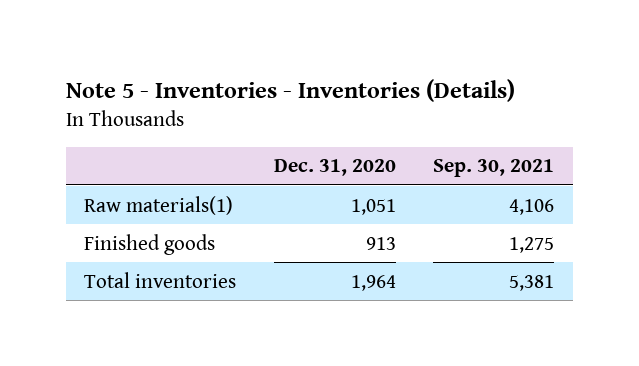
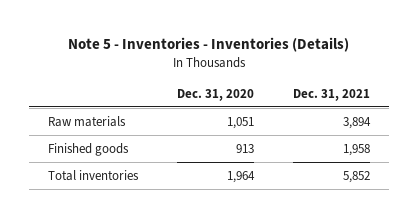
- | Dec. 31, 2020 | Sep. 30, 2021
+ | Dec. 31, 2020 | Dec. 31, 2021
- Raw materials(1) | 1,051 | 4,106
+ Raw materials | 1,051 | 3,894

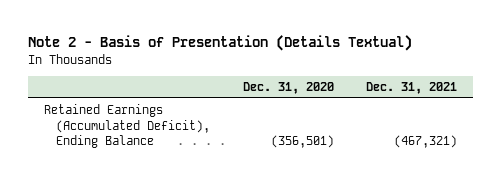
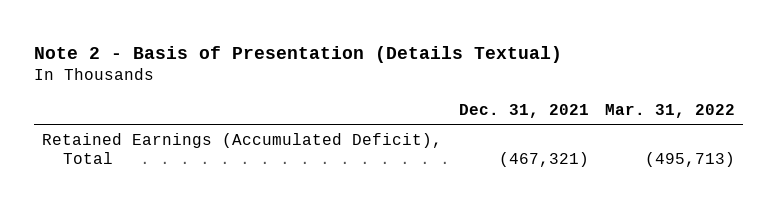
- | Dec. 31, 2020 | Dec. 31, 2021
+ | Dec. 31, 2021 | Mar. 31, 2022
- Retained Earnings (Accumulated Deficit), Ending Balance | (356,501) | (467,321)
+ Retained Earnings (Accumulated Deficit), Total | (467,321) | (495,713)

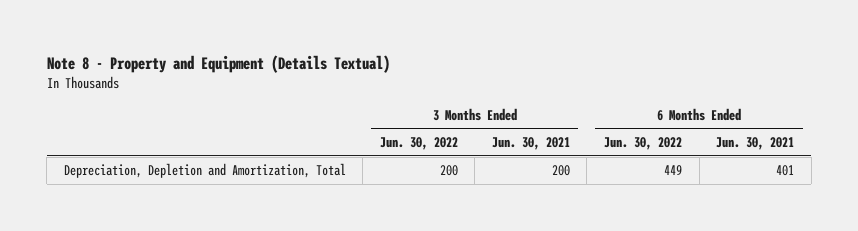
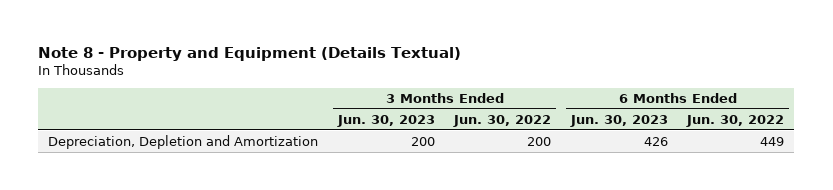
- | 3 Months Ended Jun. 30, 2022 | 3 Months Ended Jun. 30, 2021 | 6 Months Ended Jun. 30, 2022 | 6 Months Ended Jun. 30, 2021
+ | 3 Months Ended Jun. 30, 2023 | 3 Months Ended Jun. 30, 2022 | 6 Months Ended Jun. 30, 2023 | 6 Months Ended Jun. 30, 2022
- Depreciation, Depletion and Amortization, Total | 200 | 200 | 449 | 401
+ Depreciation, Depletion and Amortization | 200 | 200 | 426 | 449

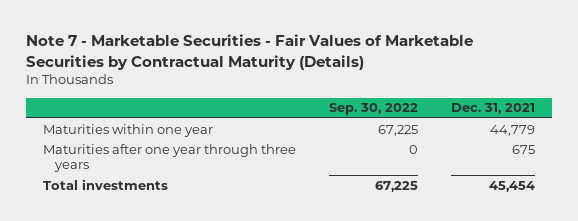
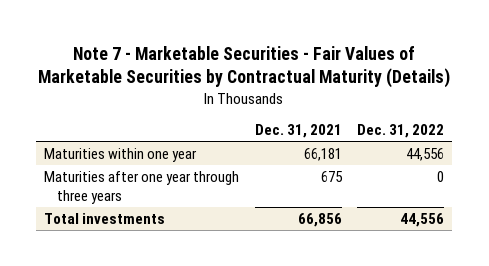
- | Sep. 30, 2022 | Dec. 31, 2021
+ | Dec. 31, 2021 | Dec. 31, 2022
- Maturities within one year | 67,225 | 44,779
+ Maturities within one year | 66,181 | 44,556
- Total investments | 67,225 | 45,454
+ Total investments | 66,856 | 44,556

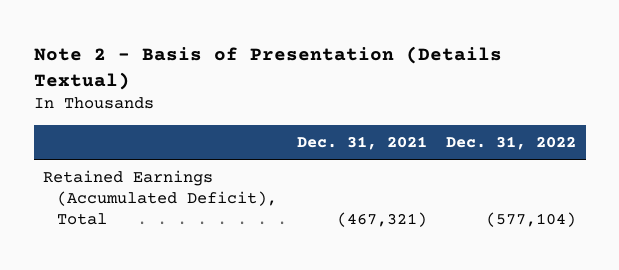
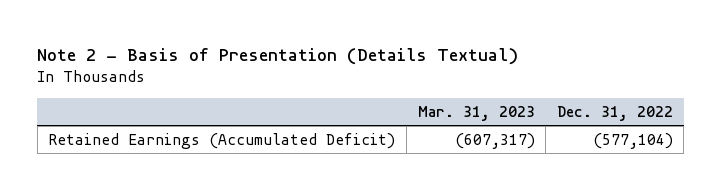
- | Dec. 31, 2021 | Dec. 31, 2022
+ | Mar. 31, 2023 | Dec. 31, 2022
- Retained Earnings (Accumulated Deficit), Total | (467,321) | (577,104)
+ Retained Earnings (Accumulated Deficit) | (607,317) | (577,104)

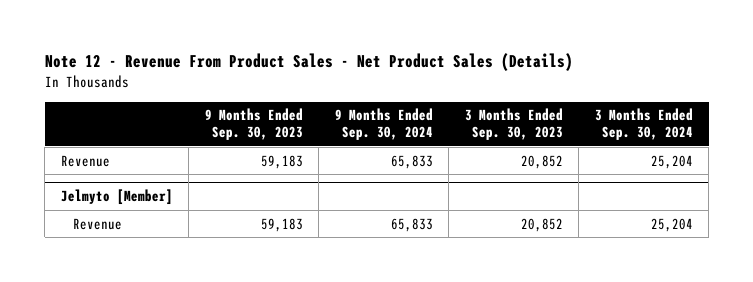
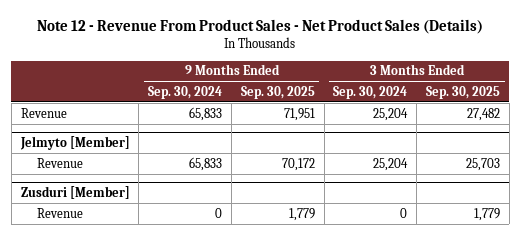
- | 9 Months Ended Sep. 30, 2023 | 9 Months Ended Sep. 30, 2024 | 3 Months Ended Sep. 30, 2023 | 3 Months Ended Sep. 30, 2024
+ | 9 Months Ended Sep. 30, 2024 | 9 Months Ended Sep. 30, 2025 | 3 Months Ended Sep. 30, 2024 | 3 Months Ended Sep. 30, 2025
+ Zusduri [Member]
+ Revenue | 0 | 1,779 | 0 | 1,779

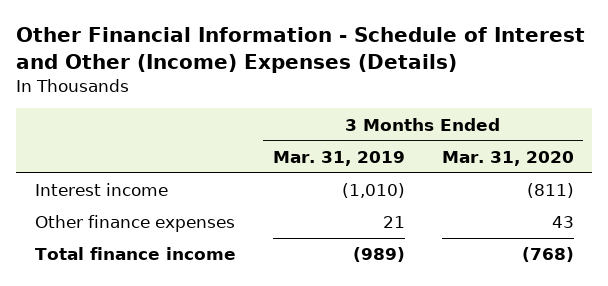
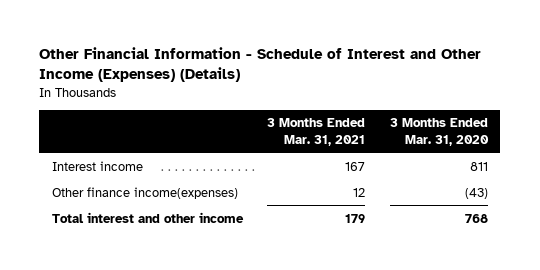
- Other Financial Information - Schedule of Interest and Other (Income) Expenses (Details)
+ Other Financial Information - Schedule of Interest and Other Income (Expenses) (Details)
- | 3 Months Ended Mar. 31, 2019 | 3 Months Ended Mar. 31, 2020
+ | 3 Months Ended Mar. 31, 2021 | 3 Months Ended Mar. 31, 2020
- Interest income | (1,010) | (811)
- Other finance expenses | 21 | 43
- Total finance income | (989) | (768)
+ Interest income | 167 | 811
+ Other finance income(expenses) | 12 | (43)
+ Total interest and other income | 179 | 768

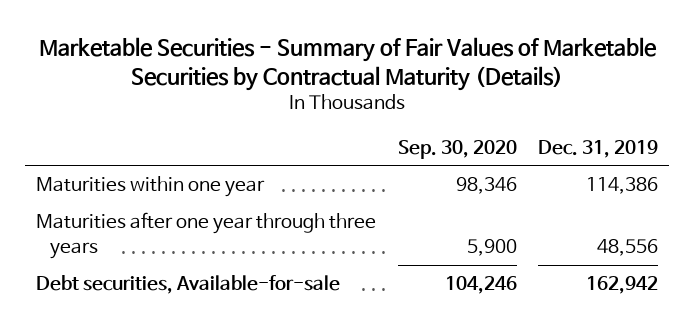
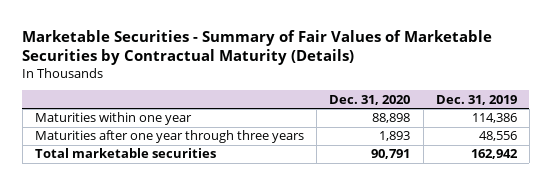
- | Sep. 30, 2020 | Dec. 31, 2019
+ | Dec. 31, 2020 | Dec. 31, 2019
- Debt securities, Available-for-sale | 104,246 | 162,942
+ Total marketable securities | 90,791 | 162,942

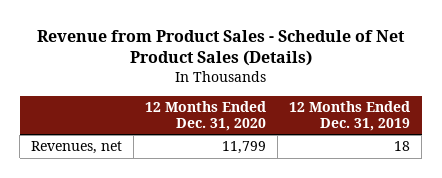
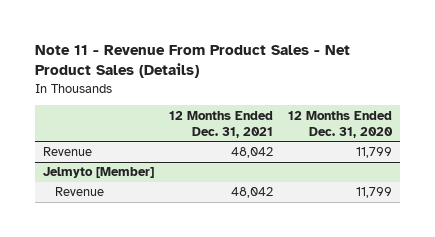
- Revenue from Product Sales - Schedule of Net Product Sales (Details)
+ Note 11 - Revenue From Product Sales - Net Product Sales (Details)
- | 12 Months Ended Dec. 31, 2020 | 12 Months Ended Dec. 31, 2019
+ | 12 Months Ended Dec. 31, 2021 | 12 Months Ended Dec. 31, 2020
- Revenues, net | 11,799 | 18
+ Revenue | 48,042 | 11,799
+ Jelmyto [Member]
+ Revenue | 48,042 | 11,799

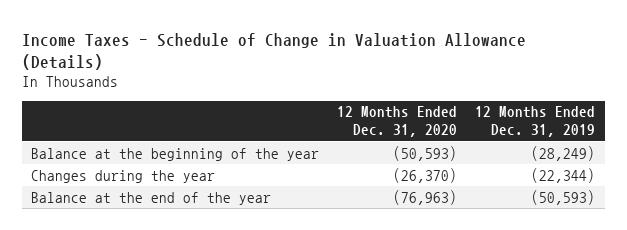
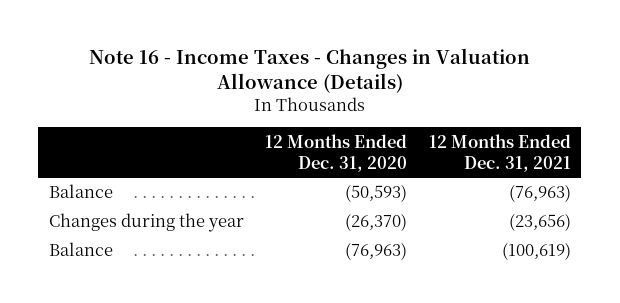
- Income Taxes - Schedule of Change in Valuation Allowance (Details)
+ Note 16 - Income Taxes - Changes in Valuation Allowance (Details)
- | 12 Months Ended Dec. 31, 2020 | 12 Months Ended Dec. 31, 2019
+ | 12 Months Ended Dec. 31, 2020 | 12 Months Ended Dec. 31, 2021
- Balance at the beginning of the year | (50,593) | (28,249)
+ Balance | (50,593) | (76,963)
- Balance at the end of the year | (76,963) | (50,593)
+ Balance | (76,963) | (100,619)

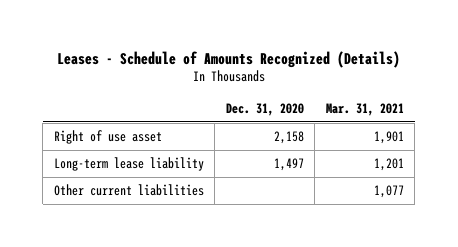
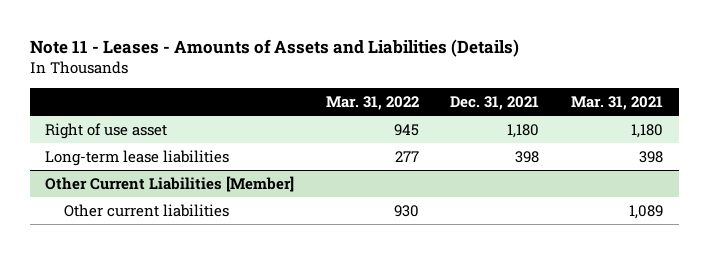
- Leases - Schedule of Amounts Recognized (Details)
+ Note 11 - Leases - Amounts of Assets and Liabilities (Details)
- | Dec. 31, 2020 | Mar. 31, 2021
+ | Mar. 31, 2022 | Dec. 31, 2021 | Mar. 31, 2021
- Right of use asset | 2,158 | 1,901
- Long-term lease liability | 1,497 | 1,201
- Other current liabilities | | 1,077
+ Right of use asset | 945 | 1,180 | 1,180
+ Long-term lease liabilities | 277 | 398 | 398
+ Other Current Liabilities [Member]
+ Other current liabilities | 930 | | 1,089

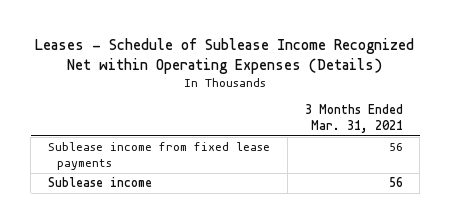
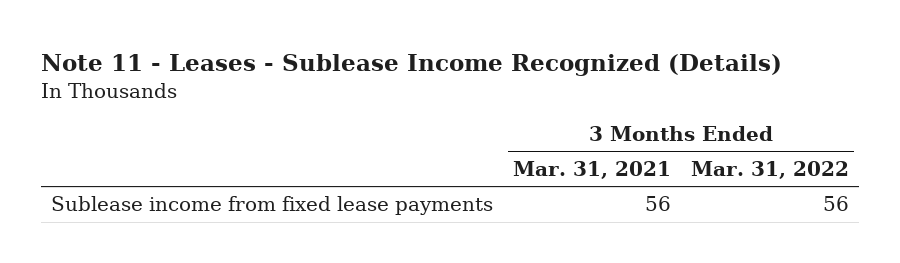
- Leases - Schedule of Sublease Income Recognized Net within Operating Expenses (Details)
+ Note 11 - Leases - Sublease Income Recognized (Details)
- | 3 Months Ended Mar. 31, 2021
+ | 3 Months Ended Mar. 31, 2021 | 3 Months Ended Mar. 31, 2022
- Sublease income | 56

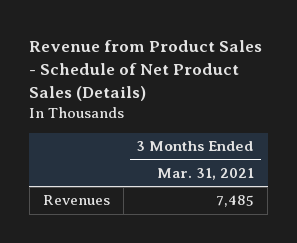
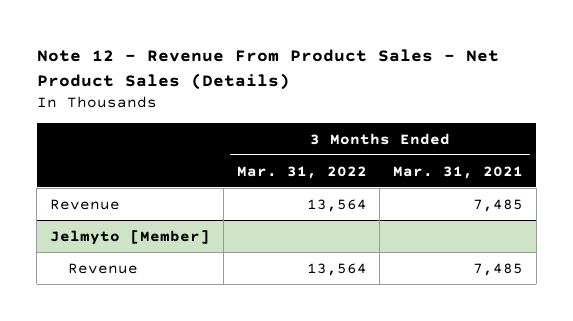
- Revenue from Product Sales - Schedule of Net Product Sales (Details)
+ Note 12 - Revenue From Product Sales - Net Product Sales (Details)
- | 3 Months Ended Mar. 31, 2021
+ | 3 Months Ended Mar. 31, 2022 | 3 Months Ended Mar. 31, 2021
- Revenues | 7,485
+ Revenue | 13,564 | 7,485
+ Jelmyto [Member]
+ Revenue | 13,564 | 7,485

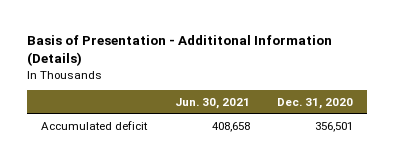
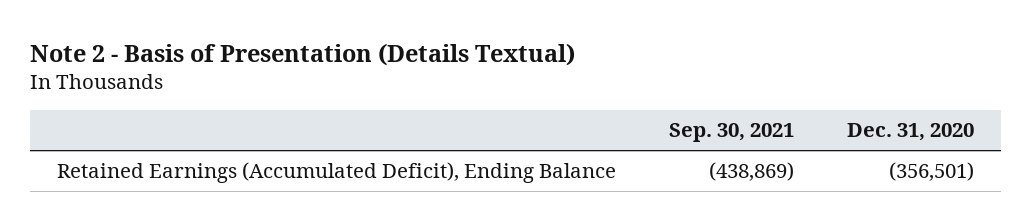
- Basis of Presentation - Addititonal Information (Details)
+ Note 2 - Basis of Presentation (Details Textual)
- | Jun. 30, 2021 | Dec. 31, 2020
+ | Sep. 30, 2021 | Dec. 31, 2020
- Accumulated deficit | 408,658 | 356,501
+ Retained Earnings (Accumulated Deficit), Ending Balance | (438,869) | (356,501)

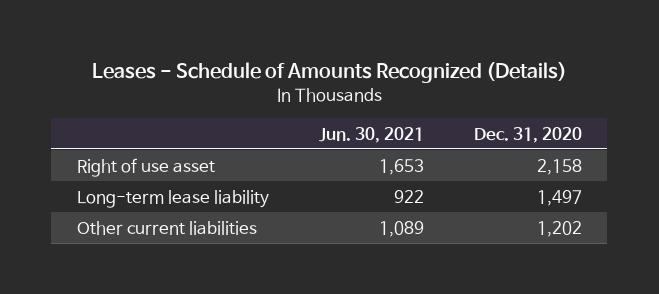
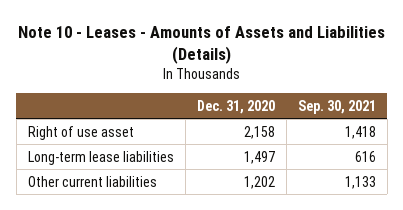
- Leases - Schedule of Amounts Recognized (Details)
+ Note 10 - Leases - Amounts of Assets and Liabilities (Details)
- | Jun. 30, 2021 | Dec. 31, 2020
+ | Dec. 31, 2020 | Sep. 30, 2021
- Long-term lease liability | 922 | 1,497
+ Long-term lease liabilities | 1,497 | 616

